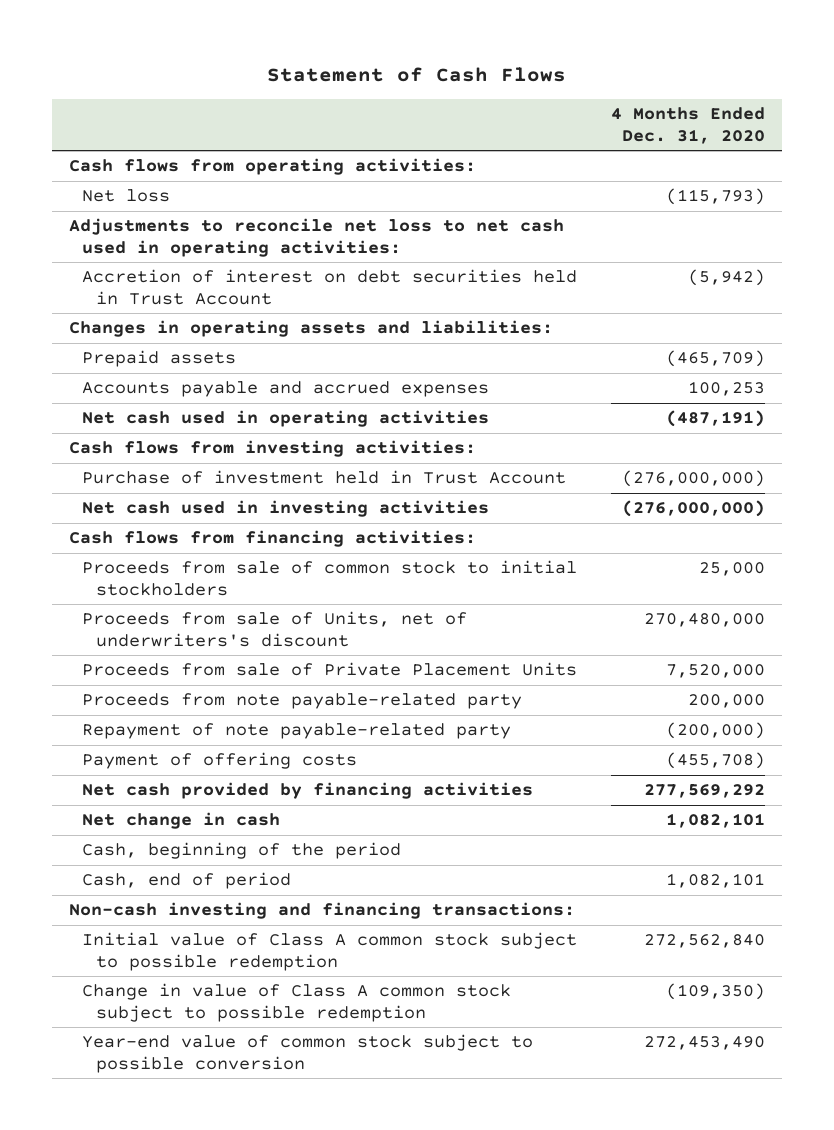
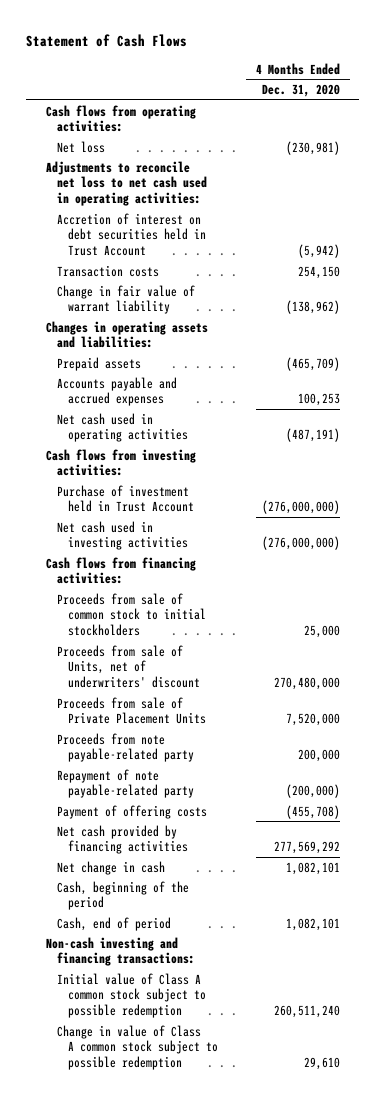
- Net loss | (115,793)
+ Net loss | (230,981)
+ Transaction costs | 254,150
+ Change in fair value of warrant liability | (138,962)
- Proceeds from sale of Units, net of underwriters's discount | 270,480,000
+ Proceeds from sale of Units, net of underwriters' discount | 270,480,000
- Initial value of Class A common stock subject to possible redemption | 272,562,840
- Change in value of Class A common stock subject to possible redemption | (109,350)
- Year-end value of common stock subject to possible conversion | 272,453,490
+ Initial value of Class A common stock subject to possible redemption | 260,511,240
+ Change in value of Class A common stock subject to possible redemption | 29,610

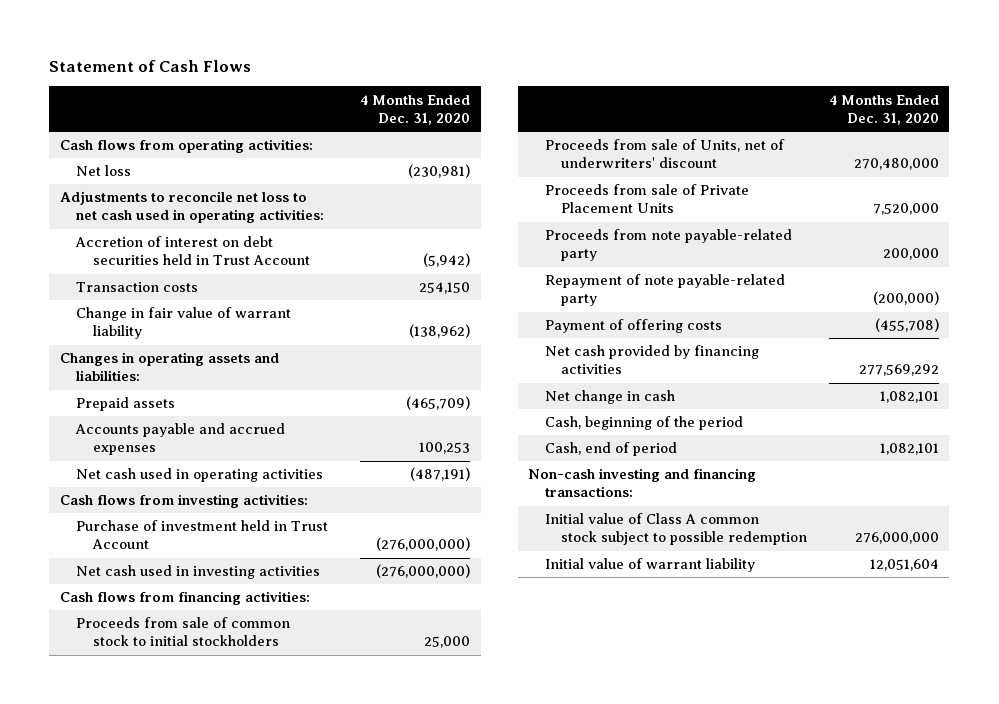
- Initial value of Class A common stock subject to possible redemption | 260,511,240
- Change in value of Class A common stock subject to possible redemption | 29,610
+ Initial value of Class A common stock subject to possible redemption | 276,000,000
+ Initial value of warrant liability | 12,051,604

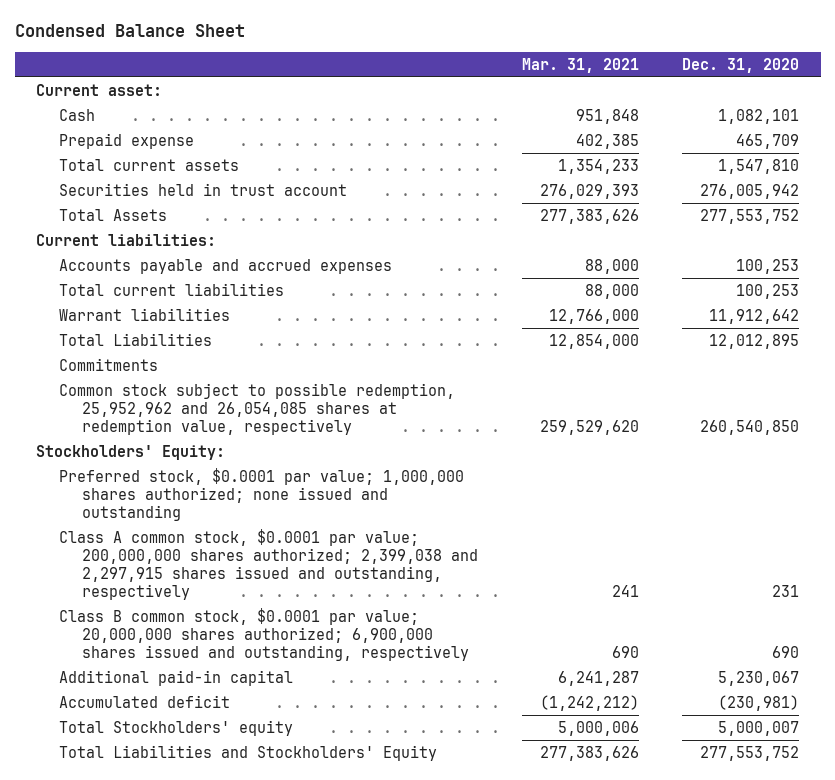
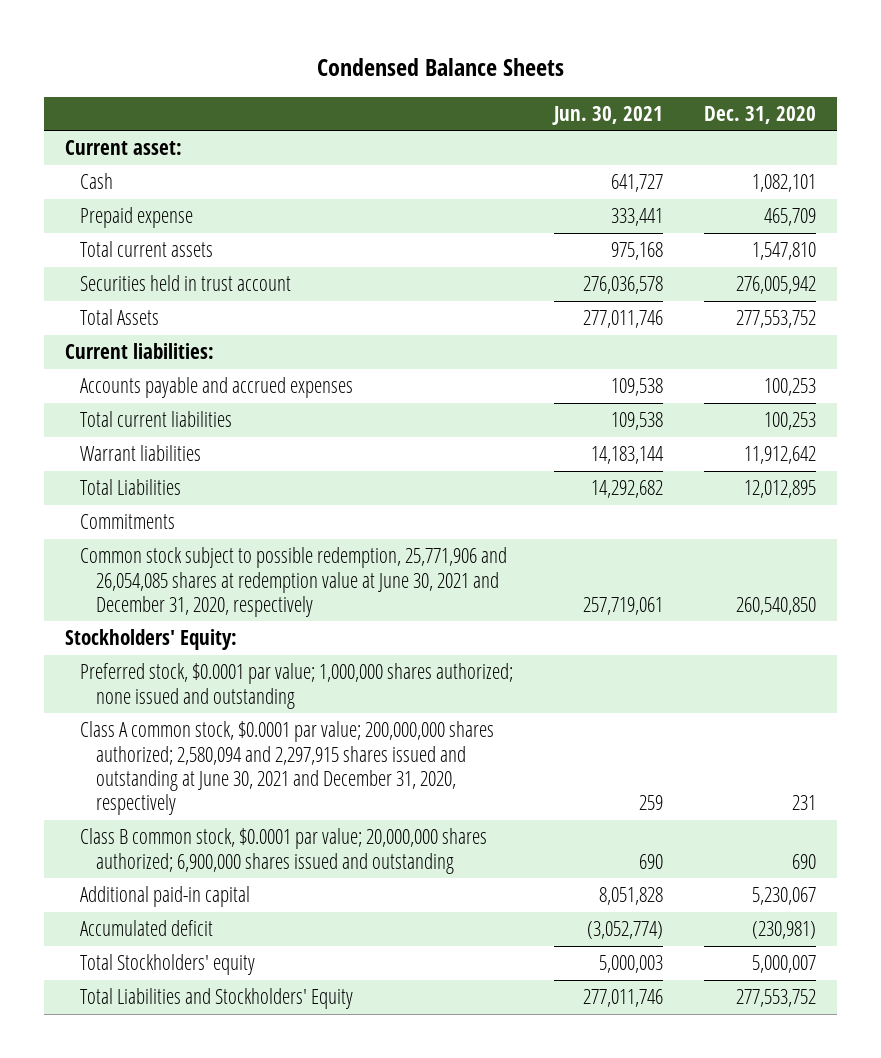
- Condensed Balance Sheet
+ Condensed Balance Sheets
- | Mar. 31, 2021 | Dec. 31, 2020
+ | Jun. 30, 2021 | Dec. 31, 2020
- Common stock subject to possible redemption, 25,952,962 and 26,054,085 shares at redemption value, respectively | 259,529,620 | 260,540,850
+ Common stock subject to possible redemption, 25,771,906 and 26,054,085 shares at redemption value at June 30, 2021 and December 31, 2020, respectively | 257,719,061 | 260,540,850
- Class A common stock, $0.0001 par value; 200,000,000 shares authorized; 2,399,038 and 2,297,915 shares issued and outstanding, respectively | 241 | 231
- Class B common stock, $0.0001 par value; 20,000,000 shares authorized; 6,900,000 shares issued and outstanding, respectively | 690 | 690
+ Class A common stock, $0.0001 par value; 200,000,000 shares authorized; 2,580,094 and 2,297,915 shares issued and outstanding at June 30, 2021 and December 31, 2020, respectively | 259 | 231
+ Class B common stock, $0.0001 par value; 20,000,000 shares authorized; 6,900,000 shares issued and outstanding | 690 | 690

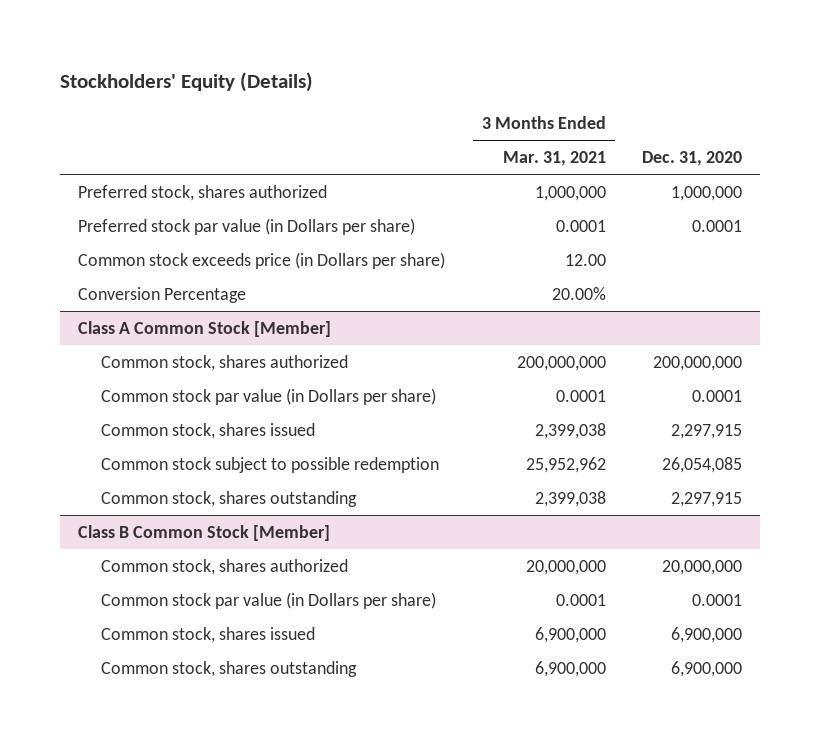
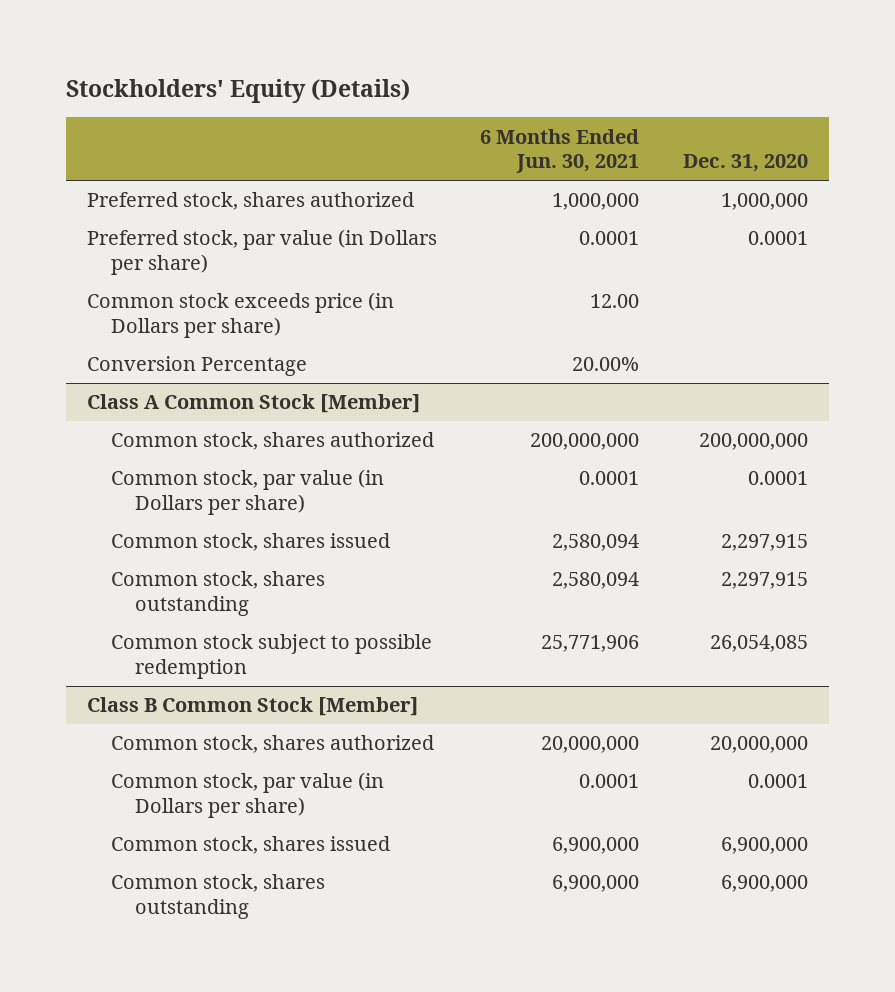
- | 3 Months Ended Mar. 31, 2021 | Dec. 31, 2020
+ | 6 Months Ended Jun. 30, 2021 | Dec. 31, 2020
- Preferred stock par value (in Dollars per share) | 0.0001 | 0.0001
+ Preferred stock, par value (in Dollars per share) | 0.0001 | 0.0001
@ Class A Common Stock [Member]
- Common stock par value (in Dollars per share) | 0.0001 | 0.0001
+ Common stock, par value (in Dollars per share) | 0.0001 | 0.0001
moved down: Common stock subject to possible redemption | 25,771,906 | 26,054,085
@ Class B Common Stock [Member]
- Common stock par value (in Dollars per share) | 0.0001 | 0.0001
+ Common stock, par value (in Dollars per share) | 0.0001 | 0.0001

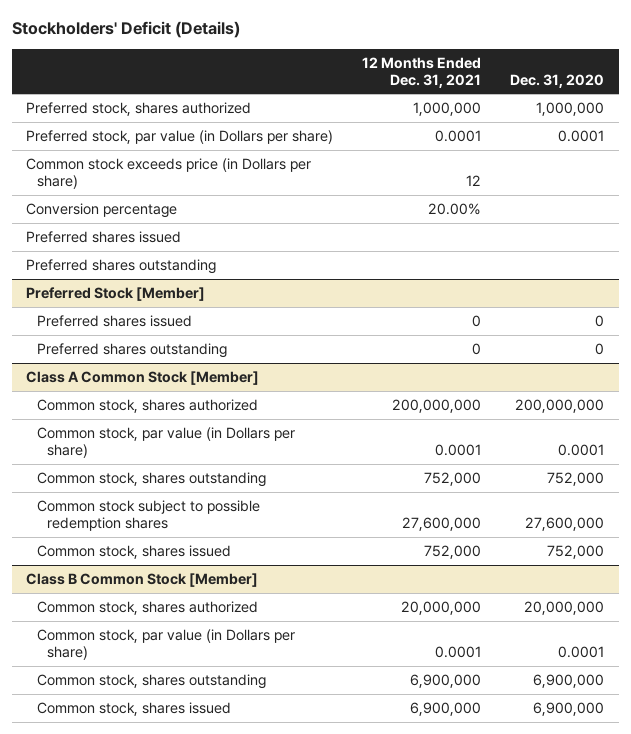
- Stockholders' Equity (Details)
+ Stockholders' Deficit (Details)
- | 6 Months Ended Jun. 30, 2021 | Dec. 31, 2020
+ | 12 Months Ended Dec. 31, 2021 | Dec. 31, 2020
- Conversion Percentage | 20.00% |
+ Conversion percentage | 20.00% |
+ Preferred shares issued
+ Preferred shares outstanding
+ Preferred Stock [Member]
+ Preferred shares issued | 0 | 0
+ Preferred shares outstanding | 0 | 0
@ Class A Common Stock [Member]
- Common stock, shares issued | 2,580,094 | 2,297,915
- Common stock, shares outstanding | 2,580,094 | 2,297,915
- Common stock subject to possible redemption | 25,771,906 | 26,054,085
+ Common stock, shares outstanding | 752,000 | 752,000
+ Common stock subject to possible redemption shares | 27,600,000 | 27,600,000
+ Common stock, shares issued | 752,000 | 752,000
@ Class B Common Stock [Member]
moved down: Common stock, shares issued | 6,900,000 | 6,900,000

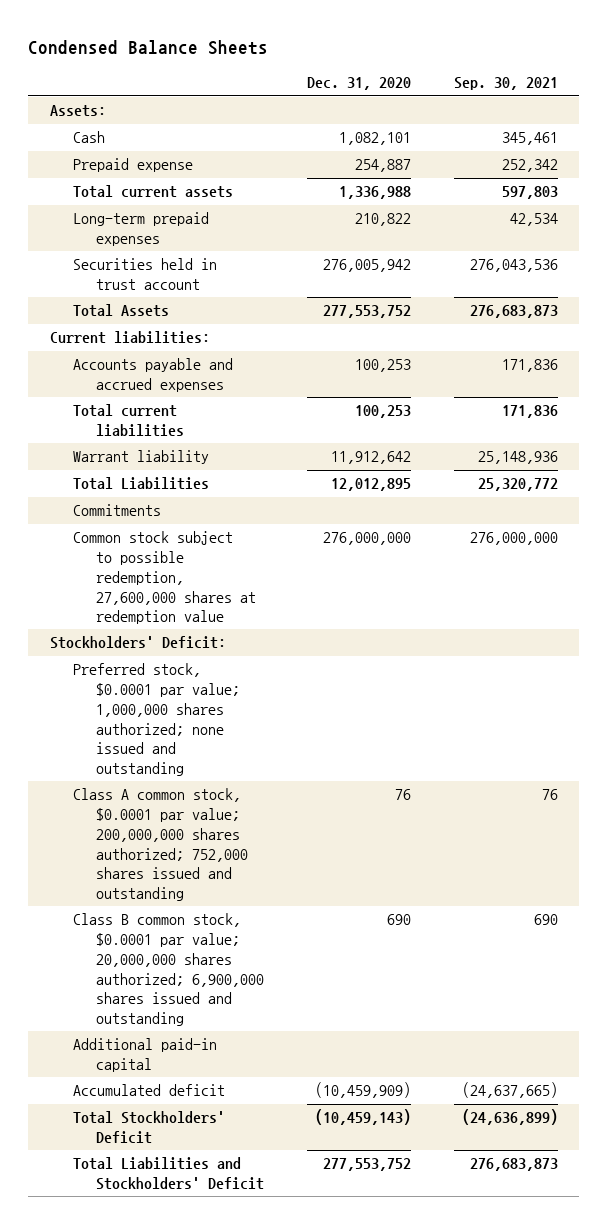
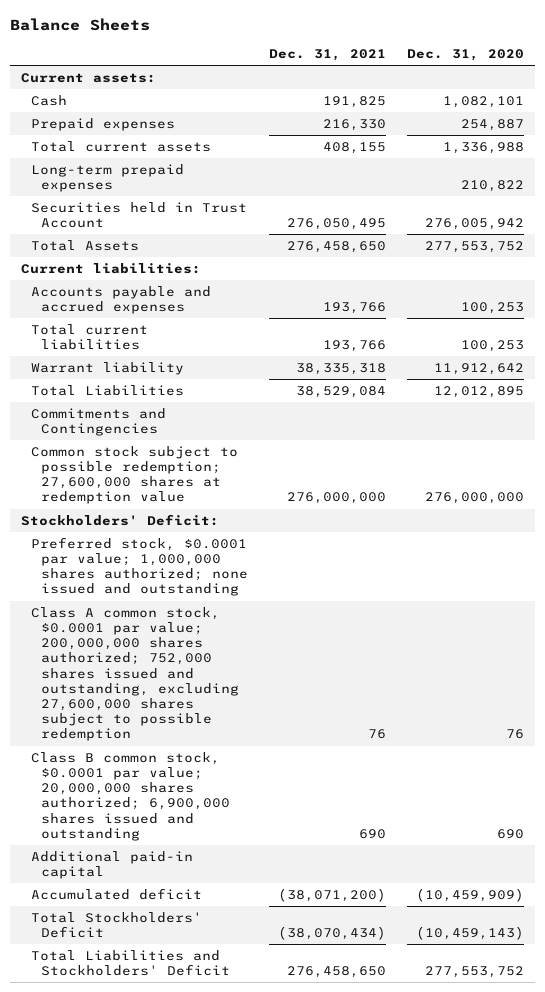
- Condensed Balance Sheets
+ Balance Sheets
- | Dec. 31, 2020 | Sep. 30, 2021
+ | Dec. 31, 2021 | Dec. 31, 2020
- Assets:
+ Current assets:
- Prepaid expense | 254,887 | 252,342
+ Prepaid expenses | 216,330 | 254,887
- Securities held in trust account | 276,005,942 | 276,043,536
+ Securities held in Trust Account | 276,050,495 | 276,005,942
- Commitments
- Common stock subject to possible redemption, 27,600,000 shares at redemption value | 276,000,000 | 276,000,000
+ Commitments and Contingencies
+ Common stock subject to possible redemption; 27,600,000 shares at redemption value | 276,000,000 | 276,000,000
- Class A common stock, $0.0001 par value; 200,000,000 shares authorized; 752,000 shares issued and outstanding | 76 | 76
+ Class A common stock, $0.0001 par value; 200,000,000 shares authorized; 752,000 shares issued and outstanding, excluding 27,600,000 shares subject to possible redemption | 76 | 76

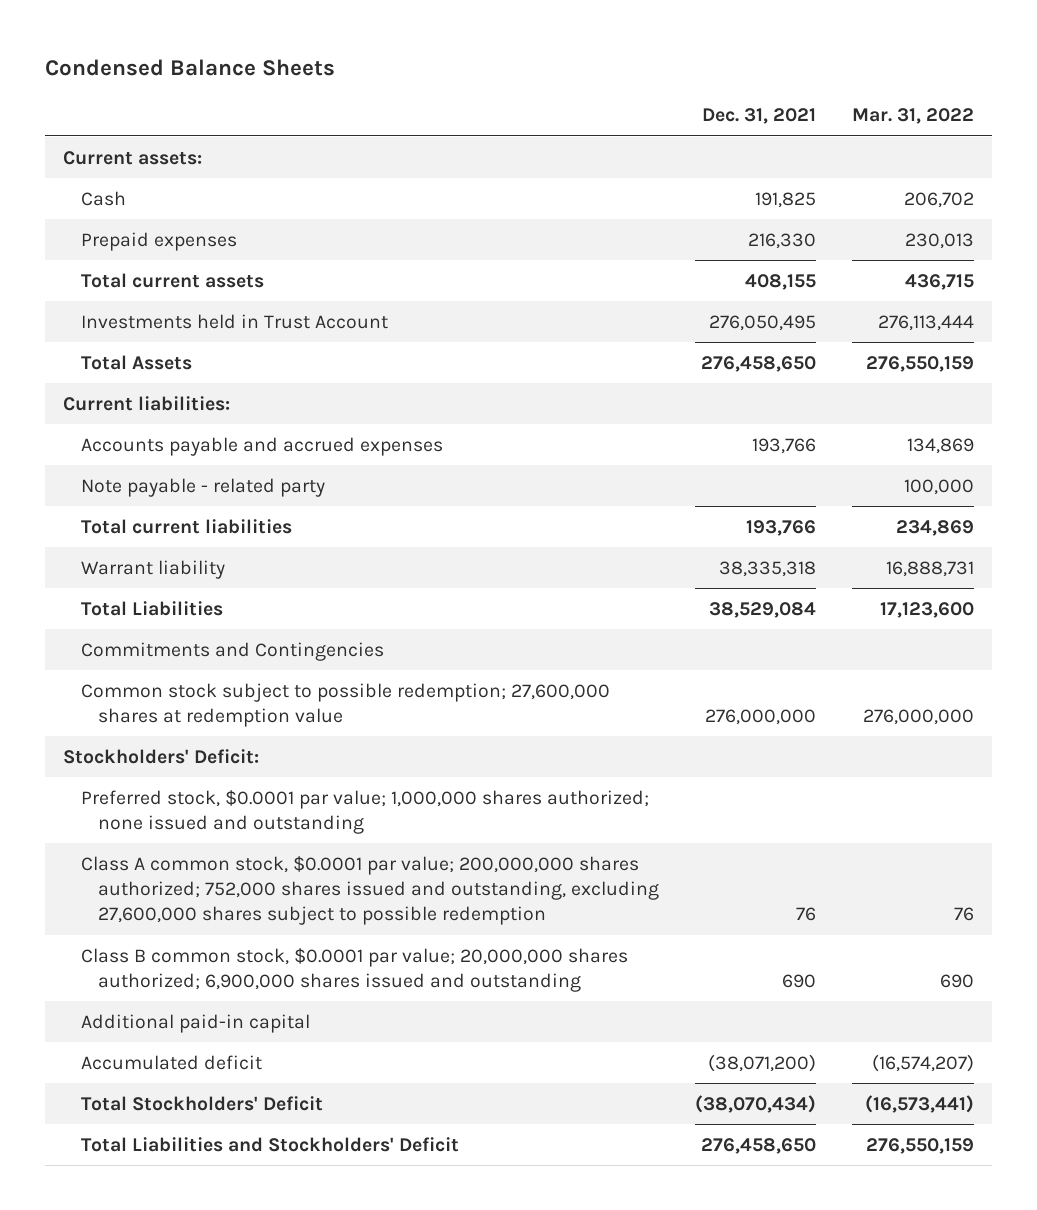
- Balance Sheets
+ Condensed Balance Sheets
- | Dec. 31, 2021 | Dec. 31, 2020
+ | Dec. 31, 2021 | Mar. 31, 2022
- Long-term prepaid expenses | | 210,822
- Securities held in Trust Account | 276,050,495 | 276,005,942
+ Investments held in Trust Account | 276,050,495 | 276,113,444
+ Note payable - related party | | 100,000

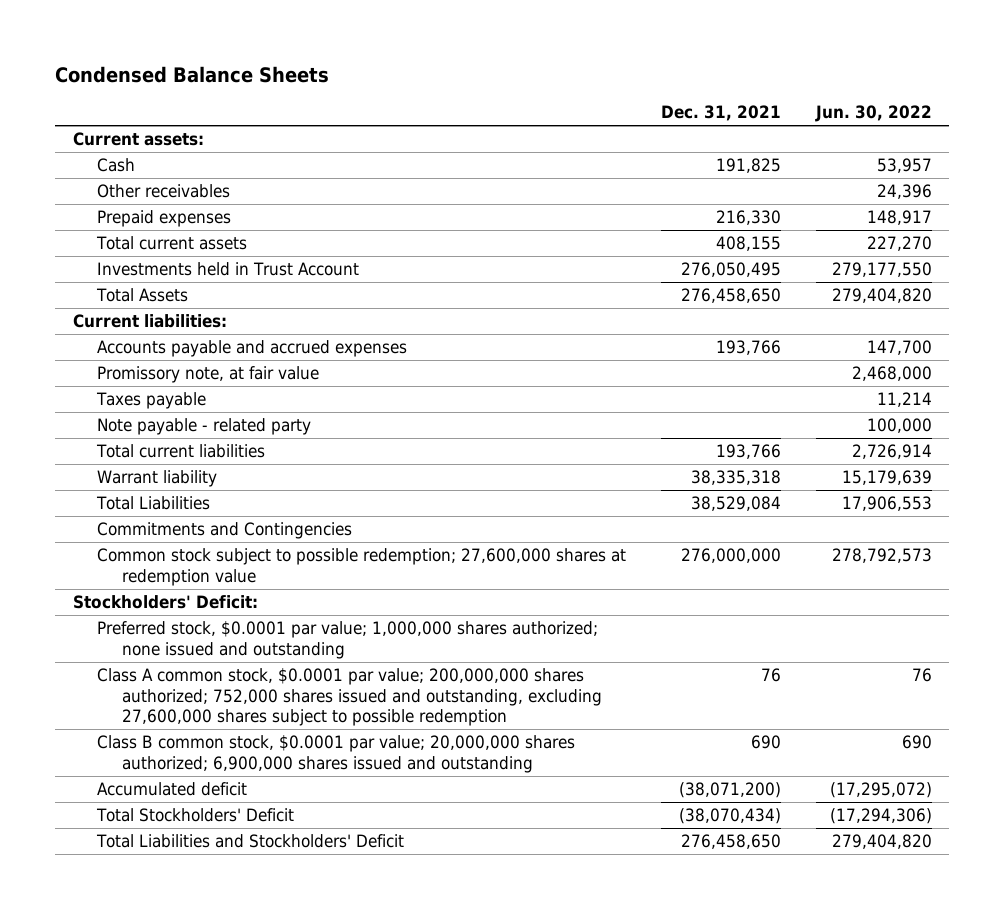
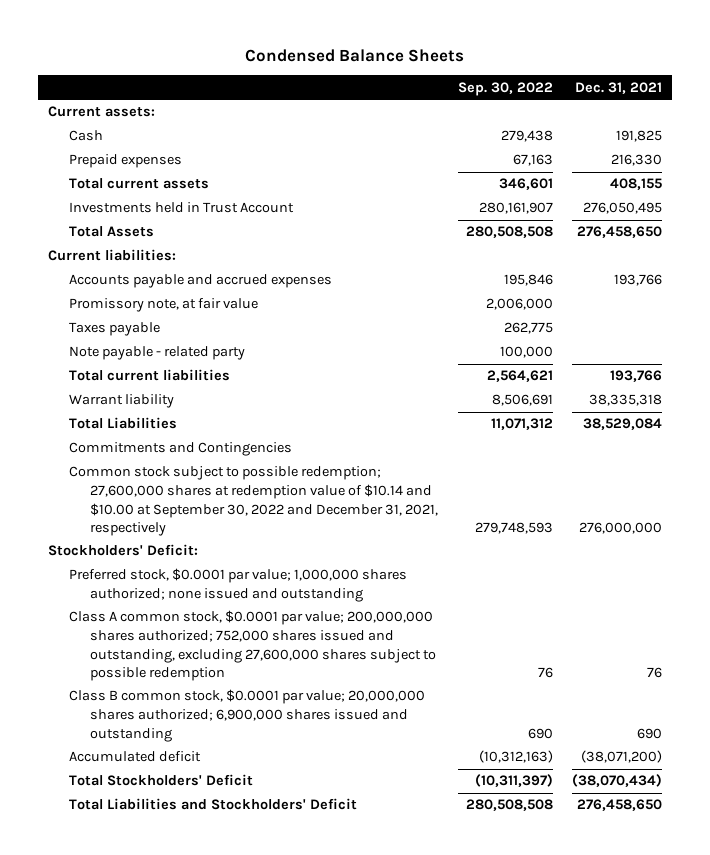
- | Dec. 31, 2021 | Jun. 30, 2022
+ | Sep. 30, 2022 | Dec. 31, 2021
- Other receivables | | 24,396
- Common stock subject to possible redemption; 27,600,000 shares at redemption value | 276,000,000 | 278,792,573
+ Common stock subject to possible redemption; 27,600,000 shares at redemption value of $10.14 and $10.00 at September 30, 2022 and December 31, 2021, respectively | 279,748,593 | 276,000,000

